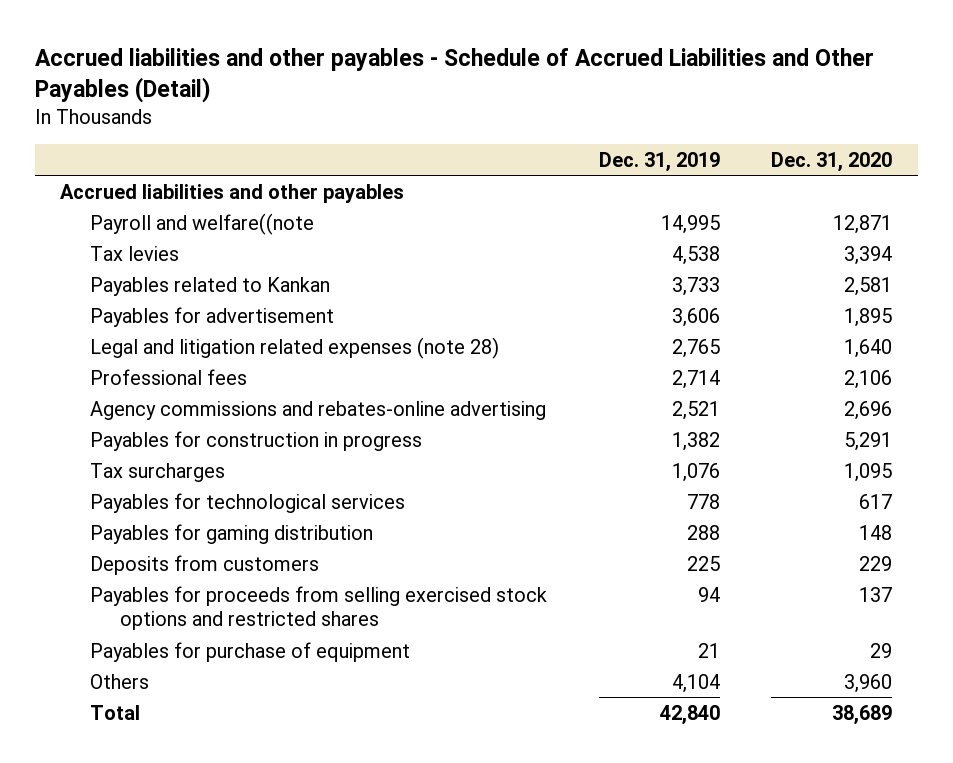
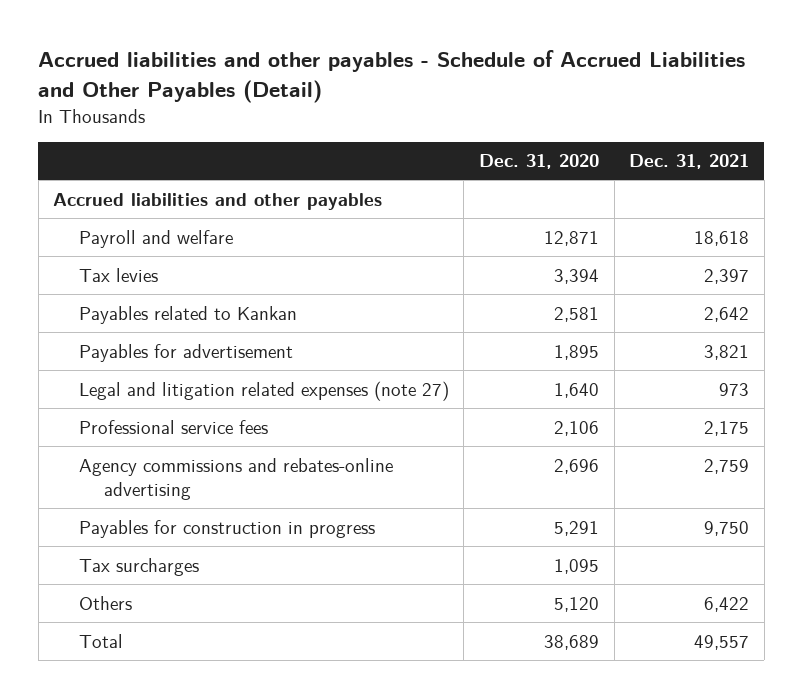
- | Dec. 31, 2019 | Dec. 31, 2020
+ | Dec. 31, 2020 | Dec. 31, 2021
- Payroll and welfare((note | 14,995 | 12,871
+ Payroll and welfare | 12,871 | 18,618
- Legal and litigation related expenses (note 28) | 2,765 | 1,640
- Professional fees | 2,714 | 2,106
+ Legal and litigation related expenses (note 27) | 1,640 | 973
+ Professional service fees | 2,106 | 2,175
- Payables for technological services | 778 | 617
- Payables for gaming distribution | 288 | 148
- Deposits from customers | 225 | 229
- Payables for proceeds from selling exercised stock options and restricted shares | 94 | 137
- Payables for purchase of equipment | 21 | 29
- Others | 4,104 | 3,960
+ Others | 5,120 | 6,422

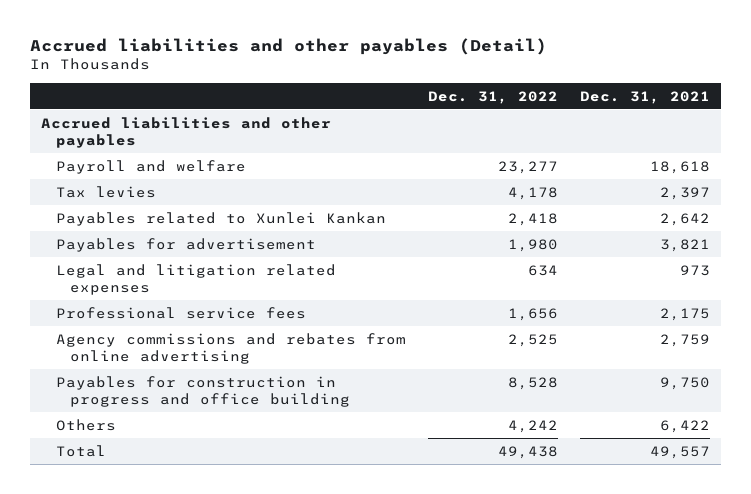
- Accrued liabilities and other payables - Schedule of Accrued Liabilities and Other Payables (Detail)
+ Accrued liabilities and other payables (Detail)
- | Dec. 31, 2020 | Dec. 31, 2021
+ | Dec. 31, 2022 | Dec. 31, 2021
- Payables related to Kankan | 2,581 | 2,642
+ Payables related to Xunlei Kankan | 2,418 | 2,642
- Legal and litigation related expenses (note 27) | 1,640 | 973
+ Legal and litigation related expenses | 634 | 973
- Agency commissions and rebates-online advertising | 2,696 | 2,759
- Payables for construction in progress | 5,291 | 9,750
- Tax surcharges | 1,095 |
+ Agency commissions and rebates from online advertising | 2,525 | 2,759
+ Payables for construction in progress and office building | 8,528 | 9,750

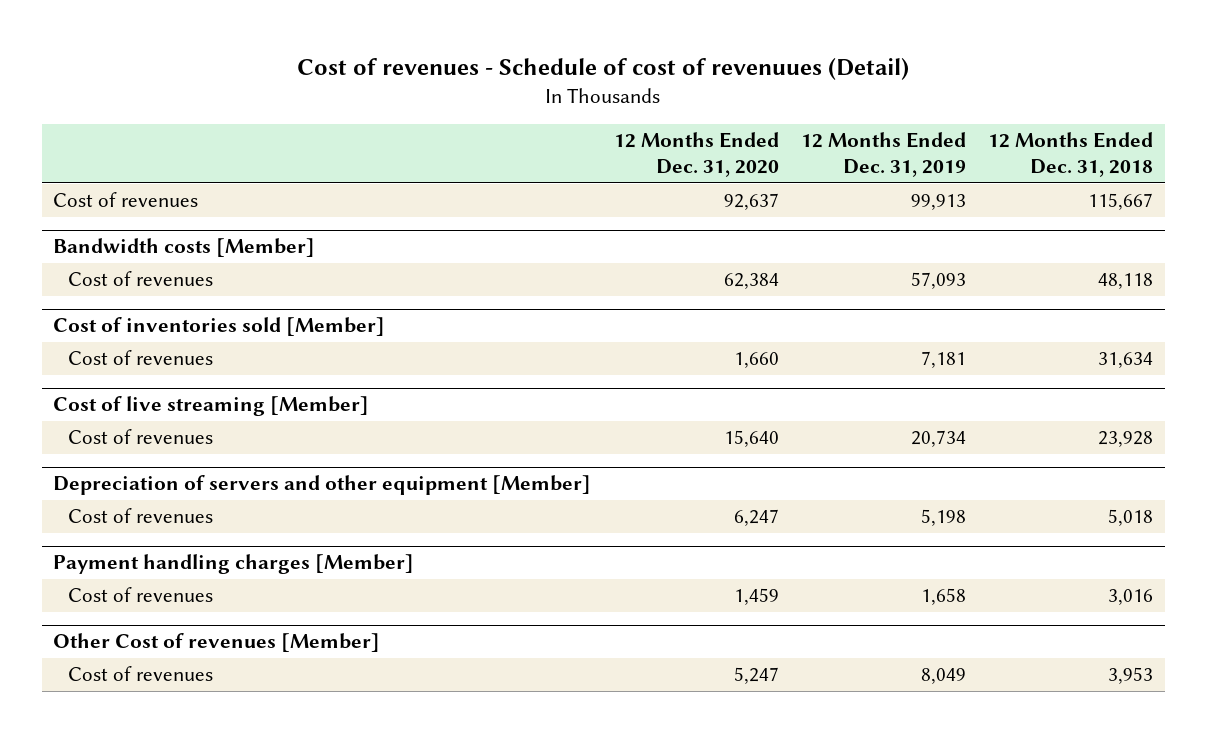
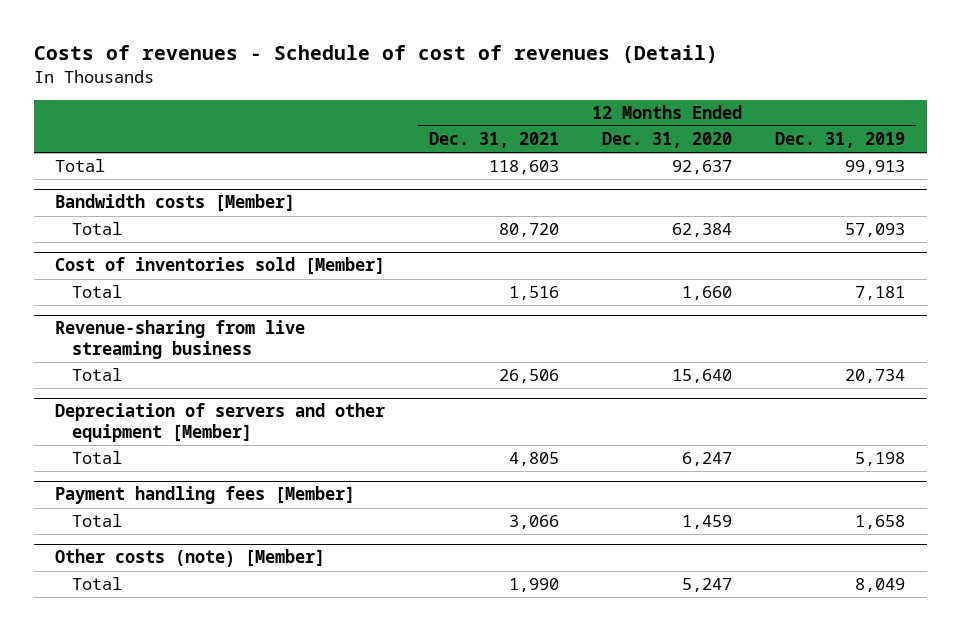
- Cost of revenues - Schedule of cost of revenuues (Detail)
+ Costs of revenues - Schedule of cost of revenues (Detail)
- | 12 Months Ended Dec. 31, 2020 | 12 Months Ended Dec. 31, 2019 | 12 Months Ended Dec. 31, 2018
+ | 12 Months Ended Dec. 31, 2021 | 12 Months Ended Dec. 31, 2020 | 12 Months Ended Dec. 31, 2019
- Cost of revenues | 92,637 | 99,913 | 115,667
+ Total | 118,603 | 92,637 | 99,913
@ Bandwidth costs [Member]
- Cost of revenues | 62,384 | 57,093 | 48,118
+ Total | 80,720 | 62,384 | 57,093
@ Cost of inventories sold [Member]
- Cost of revenues | 1,660 | 7,181 | 31,634
- Cost of live streaming [Member]
- Cost of revenues | 15,640 | 20,734 | 23,928
@ Cost of inventories sold [Member]
+ Total | 1,516 | 1,660 | 7,181
+ Revenue-sharing from live streaming business
+ Total | 26,506 | 15,640 | 20,734
@ Depreciation of servers and other equipment [Member]
- Cost of revenues | 6,247 | 5,198 | 5,018
- Payment handling charges [Member]
- Cost of revenues | 1,459 | 1,658 | 3,016
- Other Cost of revenues [Member]
- Cost of revenues | 5,247 | 8,049 | 3,953
@ Depreciation of servers and other equipment [Member]
+ Total | 4,805 | 6,247 | 5,198
+ Payment handling fees [Member]
+ Total | 3,066 | 1,459 | 1,658
+ Other costs (note) [Member]
+ Total | 1,990 | 5,247 | 8,049

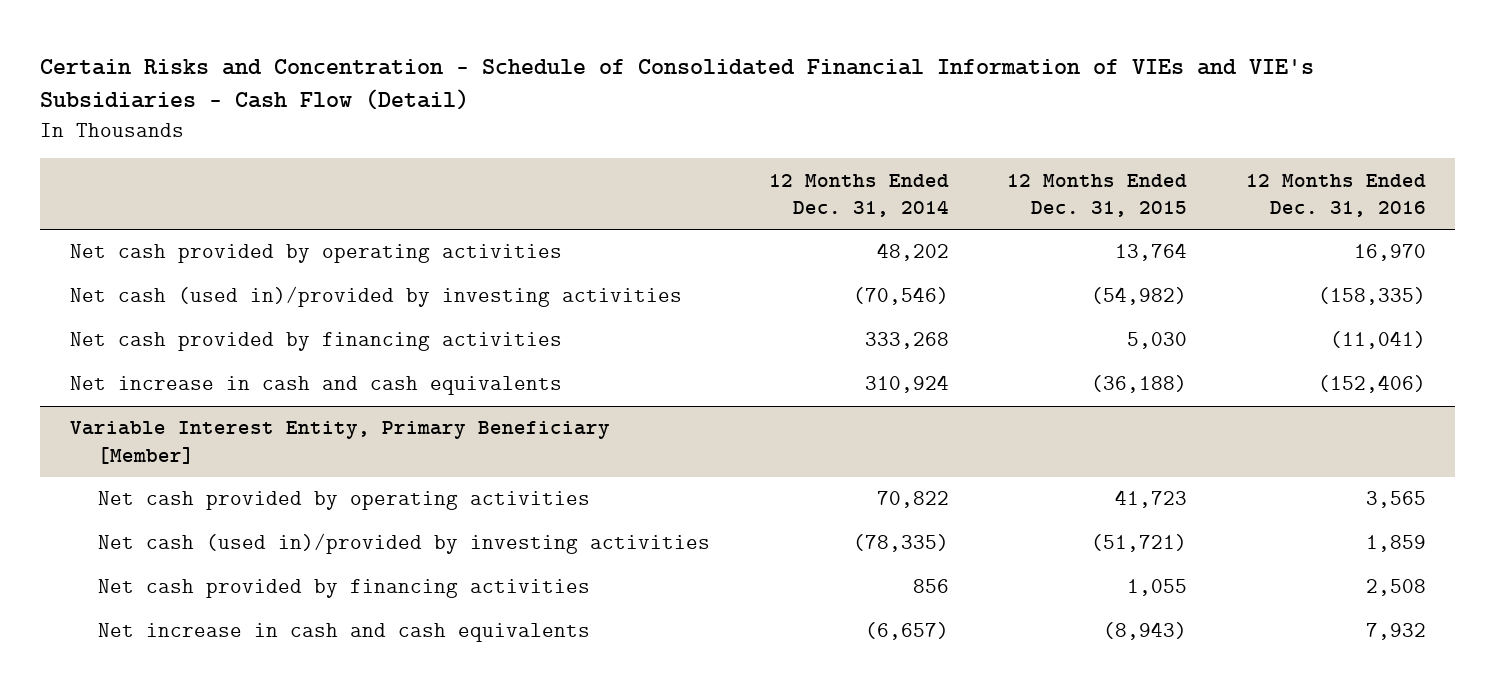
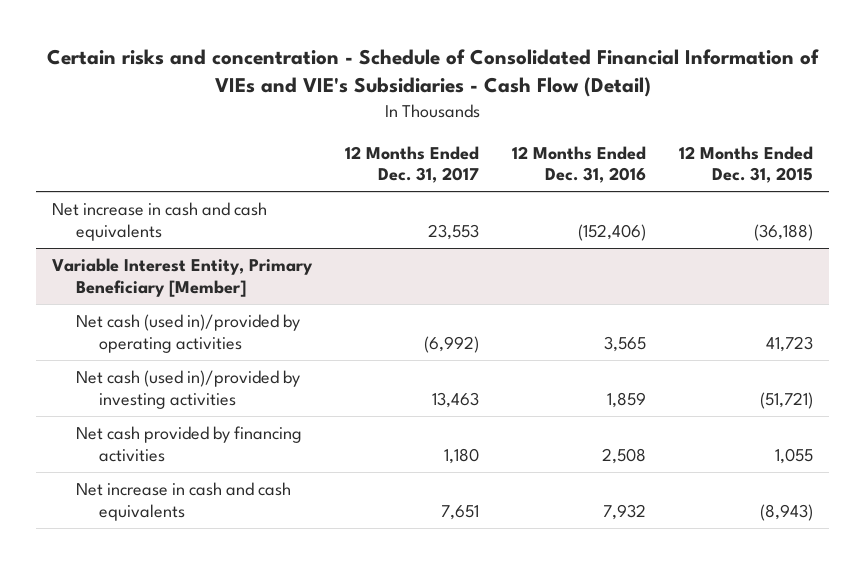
- Certain Risks and Concentration - Schedule of Consolidated Financial Information of VIEs and VIE's Subsidiaries - Cash Flow (Detail)
+ Certain risks and concentration - Schedule of Consolidated Financial Information of VIEs and VIE's Subsidiaries - Cash Flow (Detail)
- | 12 Months Ended Dec. 31, 2014 | 12 Months Ended Dec. 31, 2015 | 12 Months Ended Dec. 31, 2016
+ | 12 Months Ended Dec. 31, 2017 | 12 Months Ended Dec. 31, 2016 | 12 Months Ended Dec. 31, 2015
- Net cash provided by operating activities | 48,202 | 13,764 | 16,970
- Net cash (used in)/provided by investing activities | (70,546) | (54,982) | (158,335)
- Net cash provided by financing activities | 333,268 | 5,030 | (11,041)
@ Variable Interest Entity, Primary Beneficiary [Member]
- Net cash provided by operating activities | 70,822 | 41,723 | 3,565
+ Net cash (used in)/provided by operating activities | (6,992) | 3,565 | 41,723

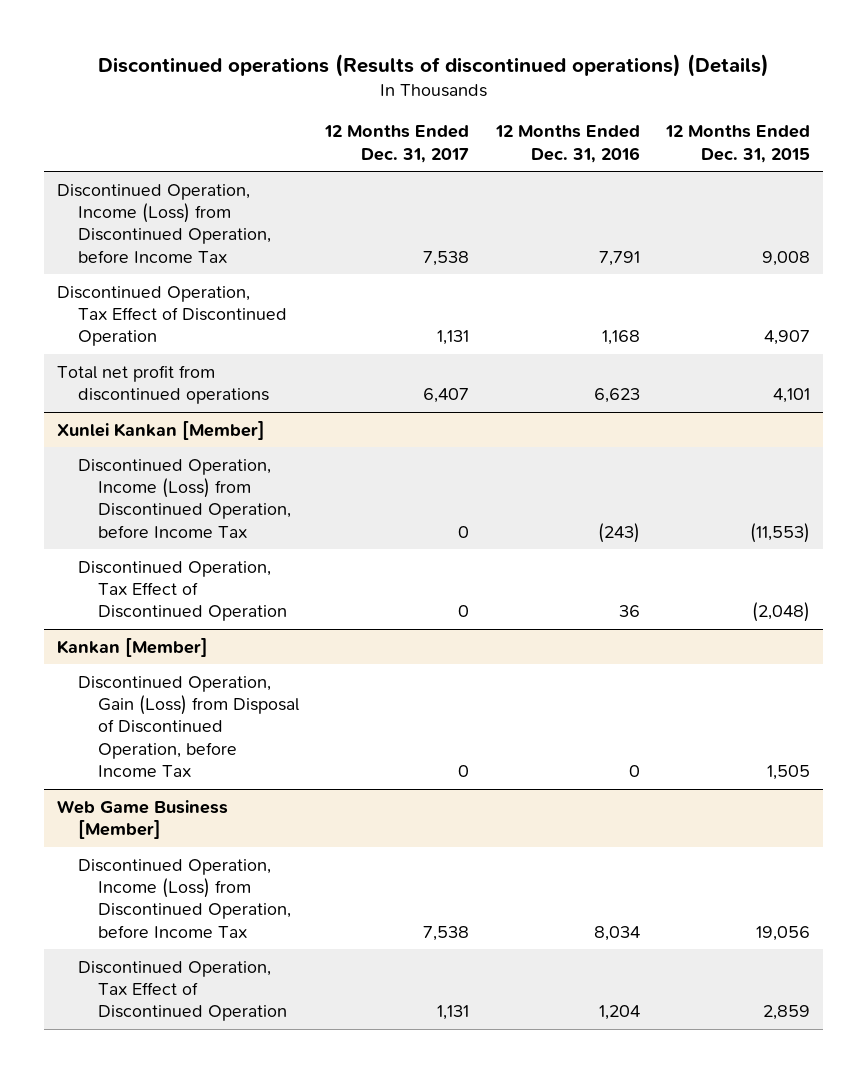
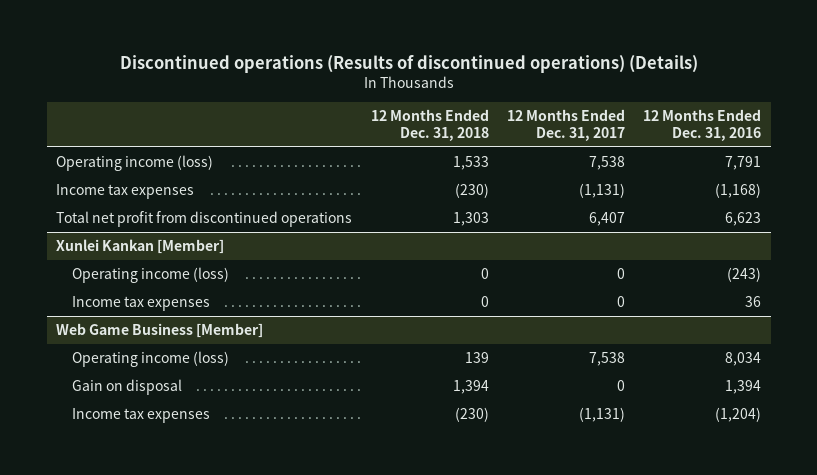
- | 12 Months Ended Dec. 31, 2017 | 12 Months Ended Dec. 31, 2016 | 12 Months Ended Dec. 31, 2015
+ | 12 Months Ended Dec. 31, 2018 | 12 Months Ended Dec. 31, 2017 | 12 Months Ended Dec. 31, 2016
- Discontinued Operation, Income (Loss) from Discontinued Operation, before Income Tax | 7,538 | 7,791 | 9,008
- Discontinued Operation, Tax Effect of Discontinued Operation | 1,131 | 1,168 | 4,907
+ Operating income (loss) | 1,533 | 7,538 | 7,791
+ Income tax expenses | (230) | (1,131) | (1,168)
@ Xunlei Kankan [Member]
- Discontinued Operation, Income (Loss) from Discontinued Operation, before Income Tax | 0 | (243) | (11,553)
- Discontinued Operation, Tax Effect of Discontinued Operation | 0 | 36 | (2,048)
- Kankan [Member]
- Discontinued Operation, Gain (Loss) from Disposal of Discontinued Operation, before Income Tax | 0 | 0 | 1,505
@ Xunlei Kankan [Member]
+ Operating income (loss) | 0 | 0 | (243)
+ Income tax expenses | 0 | 0 | 36
@ Web Game Business [Member]
- Discontinued Operation, Income (Loss) from Discontinued Operation, before Income Tax | 7,538 | 8,034 | 19,056
- Discontinued Operation, Tax Effect of Discontinued Operation | 1,131 | 1,204 | 2,859
+ Operating income (loss) | 139 | 7,538 | 8,034
+ Gain on disposal | 1,394 | 0 | 1,394
+ Income tax expenses | (230) | (1,131) | (1,204)

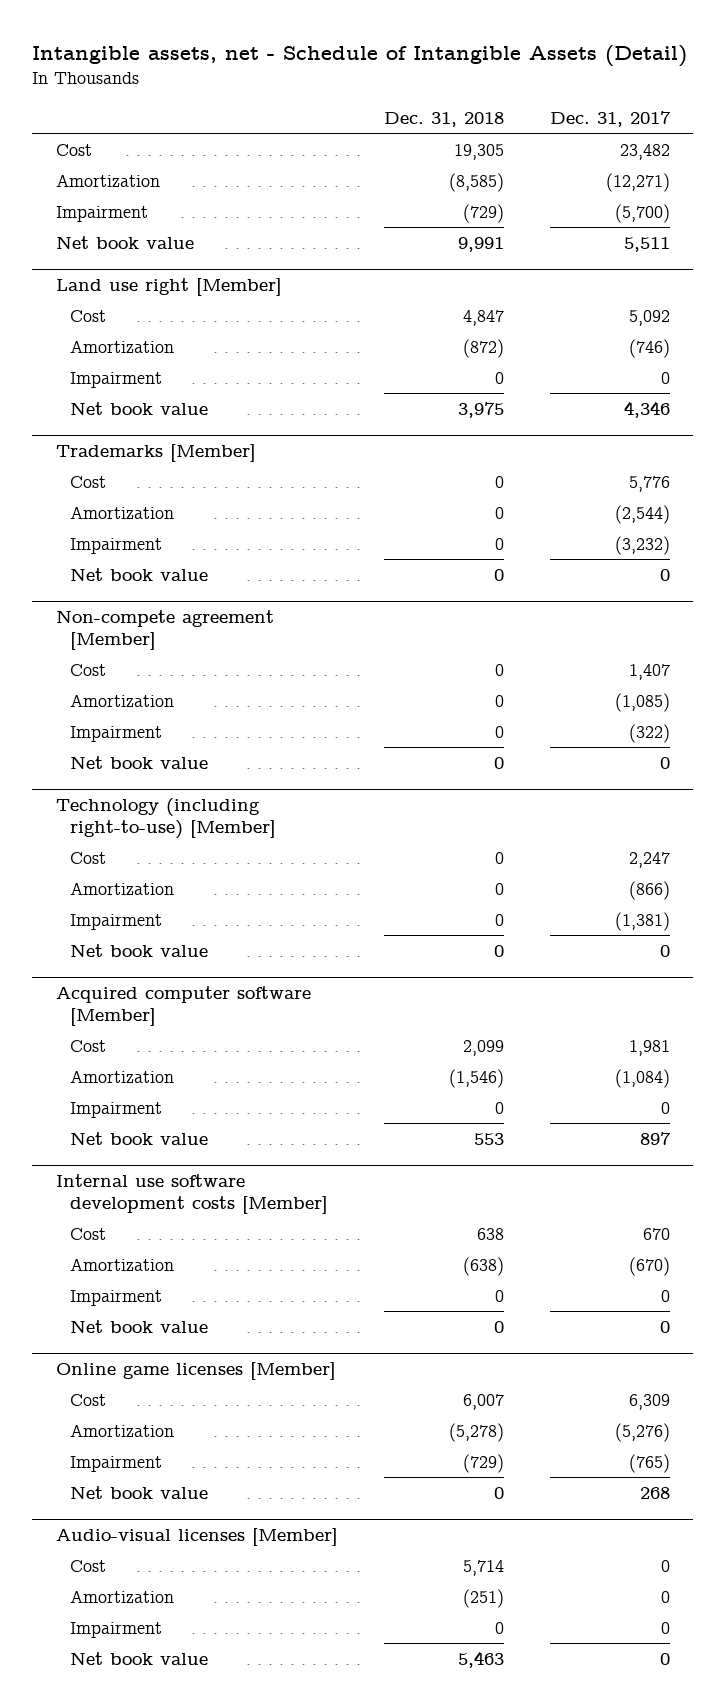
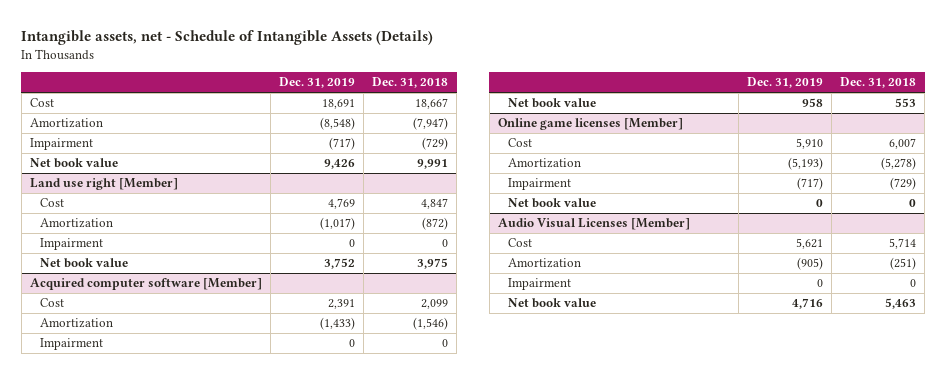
- Intangible assets, net - Schedule of Intangible Assets (Detail)
+ Intangible assets, net - Schedule of Intangible Assets (Details)
- | Dec. 31, 2018 | Dec. 31, 2017
+ | Dec. 31, 2019 | Dec. 31, 2018
- Cost | 19,305 | 23,482
- Amortization | (8,585) | (12,271)
+ Cost | 18,691 | 18,667
+ Amortization | (8,548) | (7,947)
- Trademarks [Member]
- Cost | 0 | 5,776
- Amortization | 0 | (2,544)
- Impairment | 0 | (3,232)
- Net book value | 0 | 0
- Non-compete agreement [Member]
- Cost | 0 | 1,407
- Amortization | 0 | (1,085)
- Impairment | 0 | (322)
- Net book value | 0 | 0
- Technology (including right-to-use) [Member]
- Cost | 0 | 2,247
- Amortization | 0 | (866)
- Impairment | 0 | (1,381)
- Net book value | 0 | 0
- Internal use software development costs [Member]
- Cost | 638 | 670
- Amortization | (638) | (670)
- Impairment | 0 | 0
- Net book value | 0 | 0
- Audio-visual licenses [Member]
+ Audio Visual Licenses [Member]

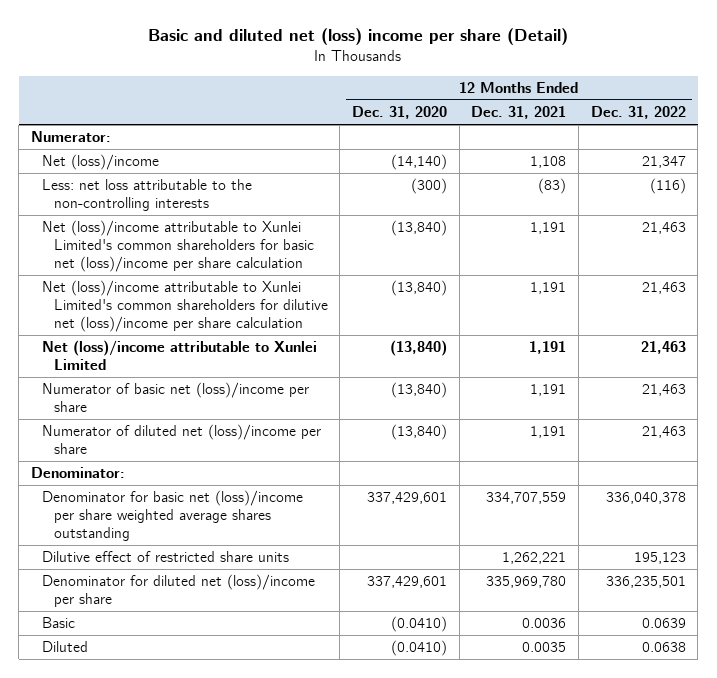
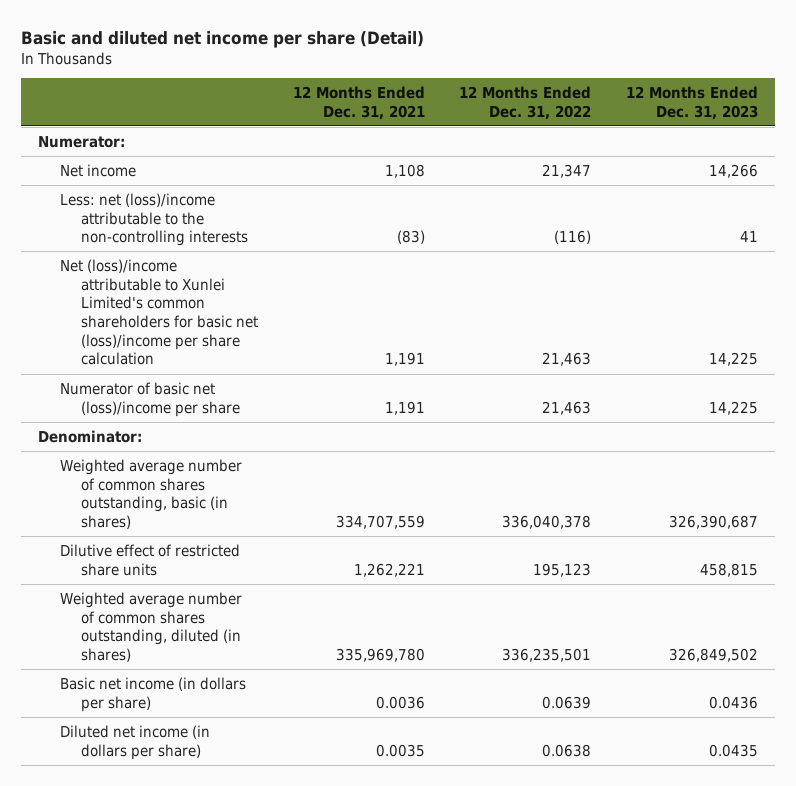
- Basic and diluted net (loss) income per share (Detail)
+ Basic and diluted net income per share (Detail)
- | 12 Months Ended Dec. 31, 2020 | 12 Months Ended Dec. 31, 2021 | 12 Months Ended Dec. 31, 2022
+ | 12 Months Ended Dec. 31, 2021 | 12 Months Ended Dec. 31, 2022 | 12 Months Ended Dec. 31, 2023
- Net (loss)/income | (14,140) | 1,108 | 21,347
- Less: net loss attributable to the non-controlling interests | (300) | (83) | (116)
+ Net income | 1,108 | 21,347 | 14,266
+ Less: net (loss)/income attributable to the non-controlling interests | (83) | (116) | 41
- Net (loss)/income attributable to Xunlei Limited's common shareholders for dilutive net (loss)/income per share calculation | (13,840) | 1,191 | 21,463
- Net (loss)/income attributable to Xunlei Limited | (13,840) | 1,191 | 21,463
- Numerator of diluted net (loss)/income per share | (13,840) | 1,191 | 21,463
- Denominator for basic net (loss)/income per share weighted average shares outstanding | 337,429,601 | 334,707,559 | 336,040,378
+ Weighted average number of common shares outstanding, basic (in shares) | 334,707,559 | 336,040,378 | 326,390,687
- Denominator for diluted net (loss)/income per share | 337,429,601 | 335,969,780 | 336,235,501
- Basic | (0.0410) | 0.0036 | 0.0639
- Diluted | (0.0410) | 0.0035 | 0.0638
+ Weighted average number of common shares outstanding, diluted (in shares) | 335,969,780 | 336,235,501 | 326,849,502
+ Basic net income (in dollars per share) | 0.0036 | 0.0639 | 0.0436
+ Diluted net income (in dollars per share) | 0.0035 | 0.0638 | 0.0435

